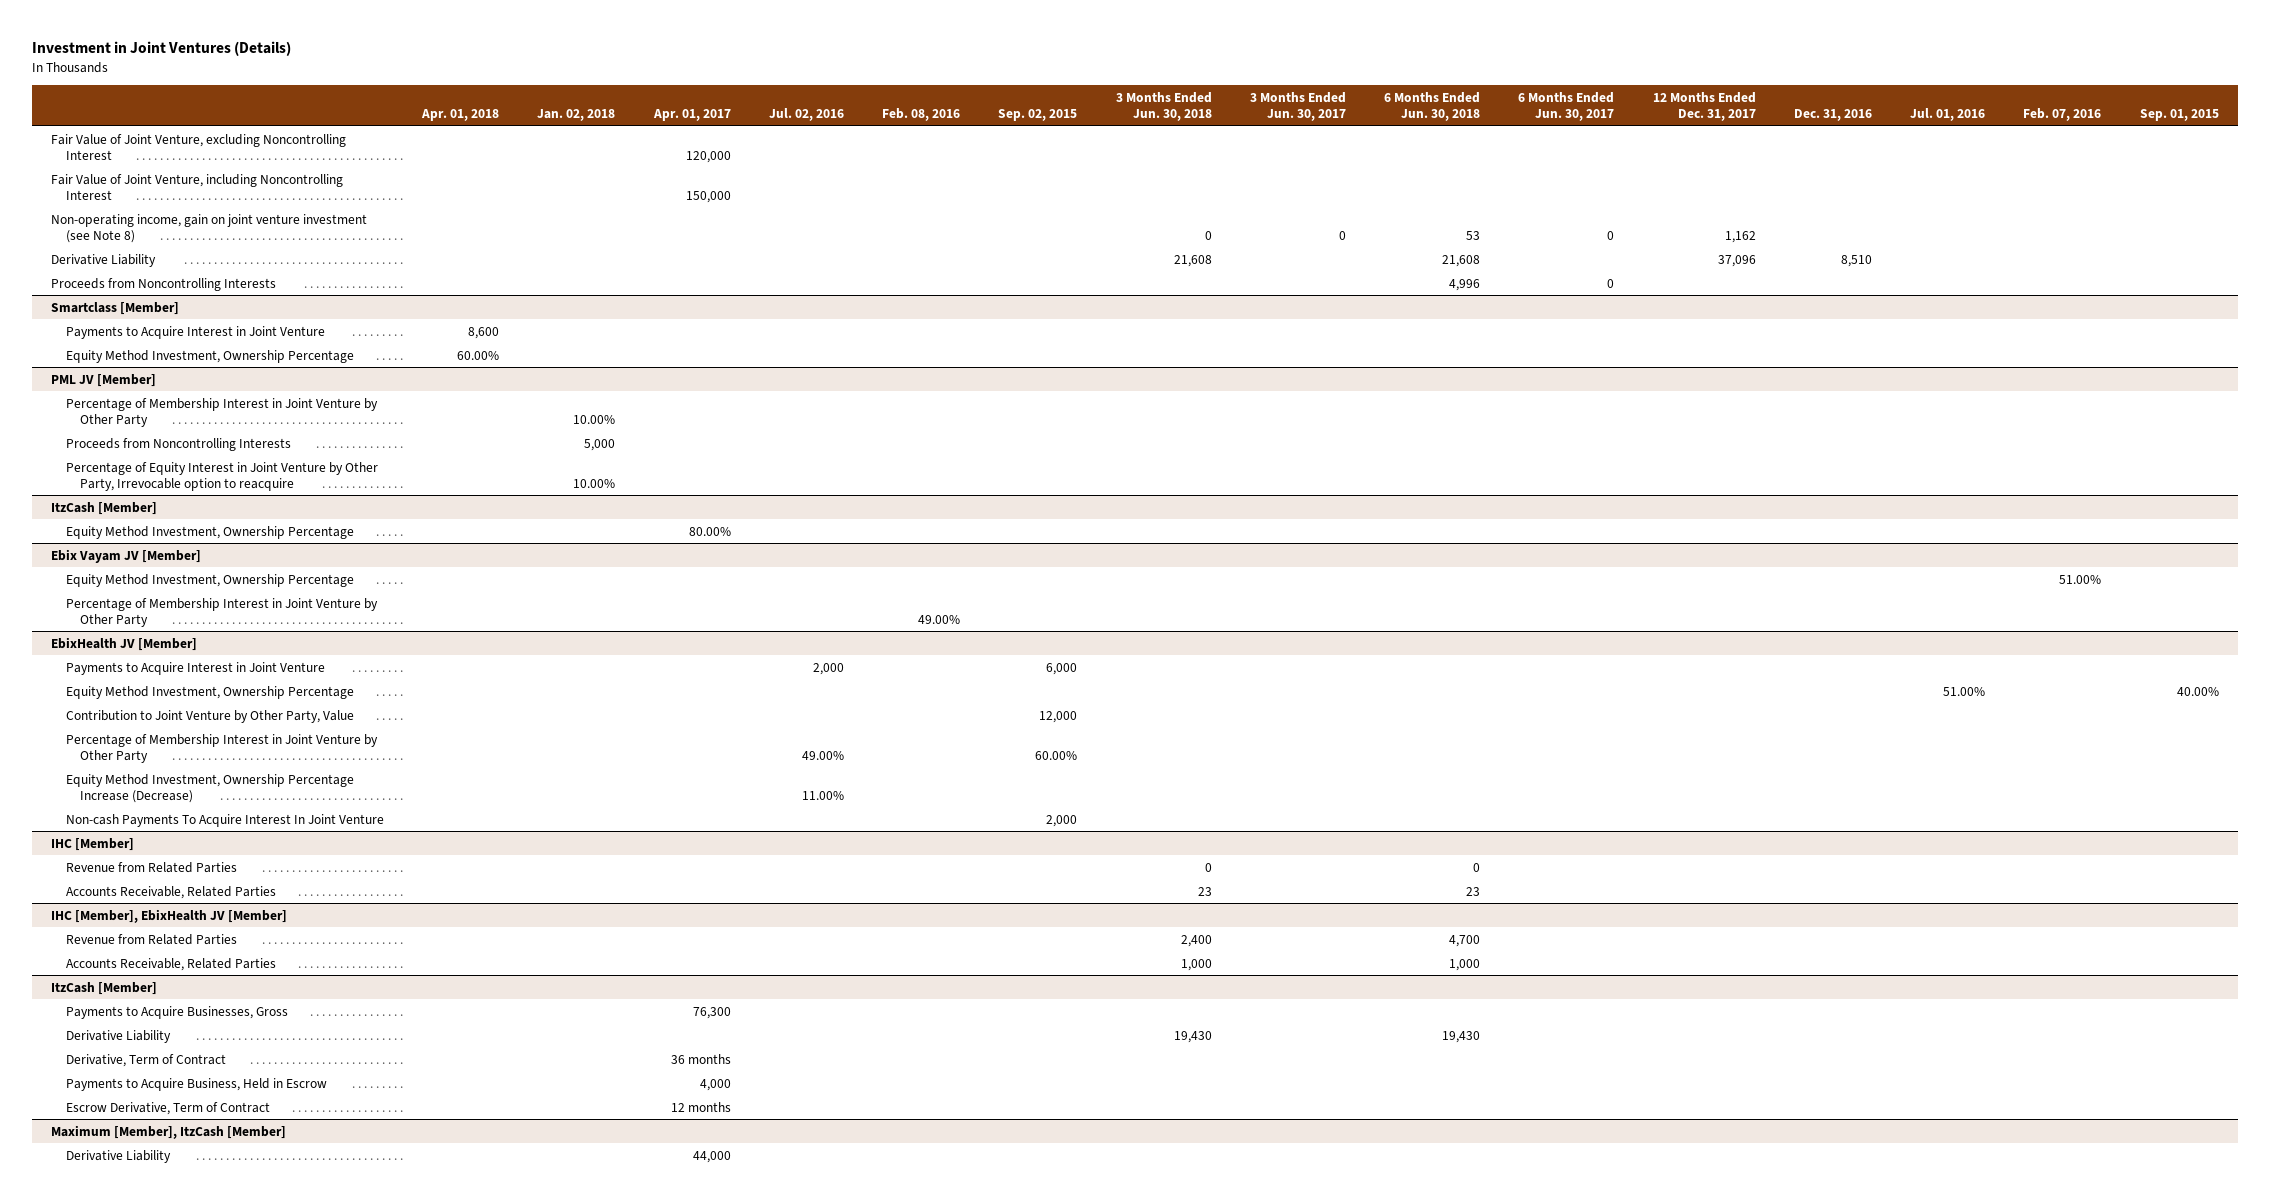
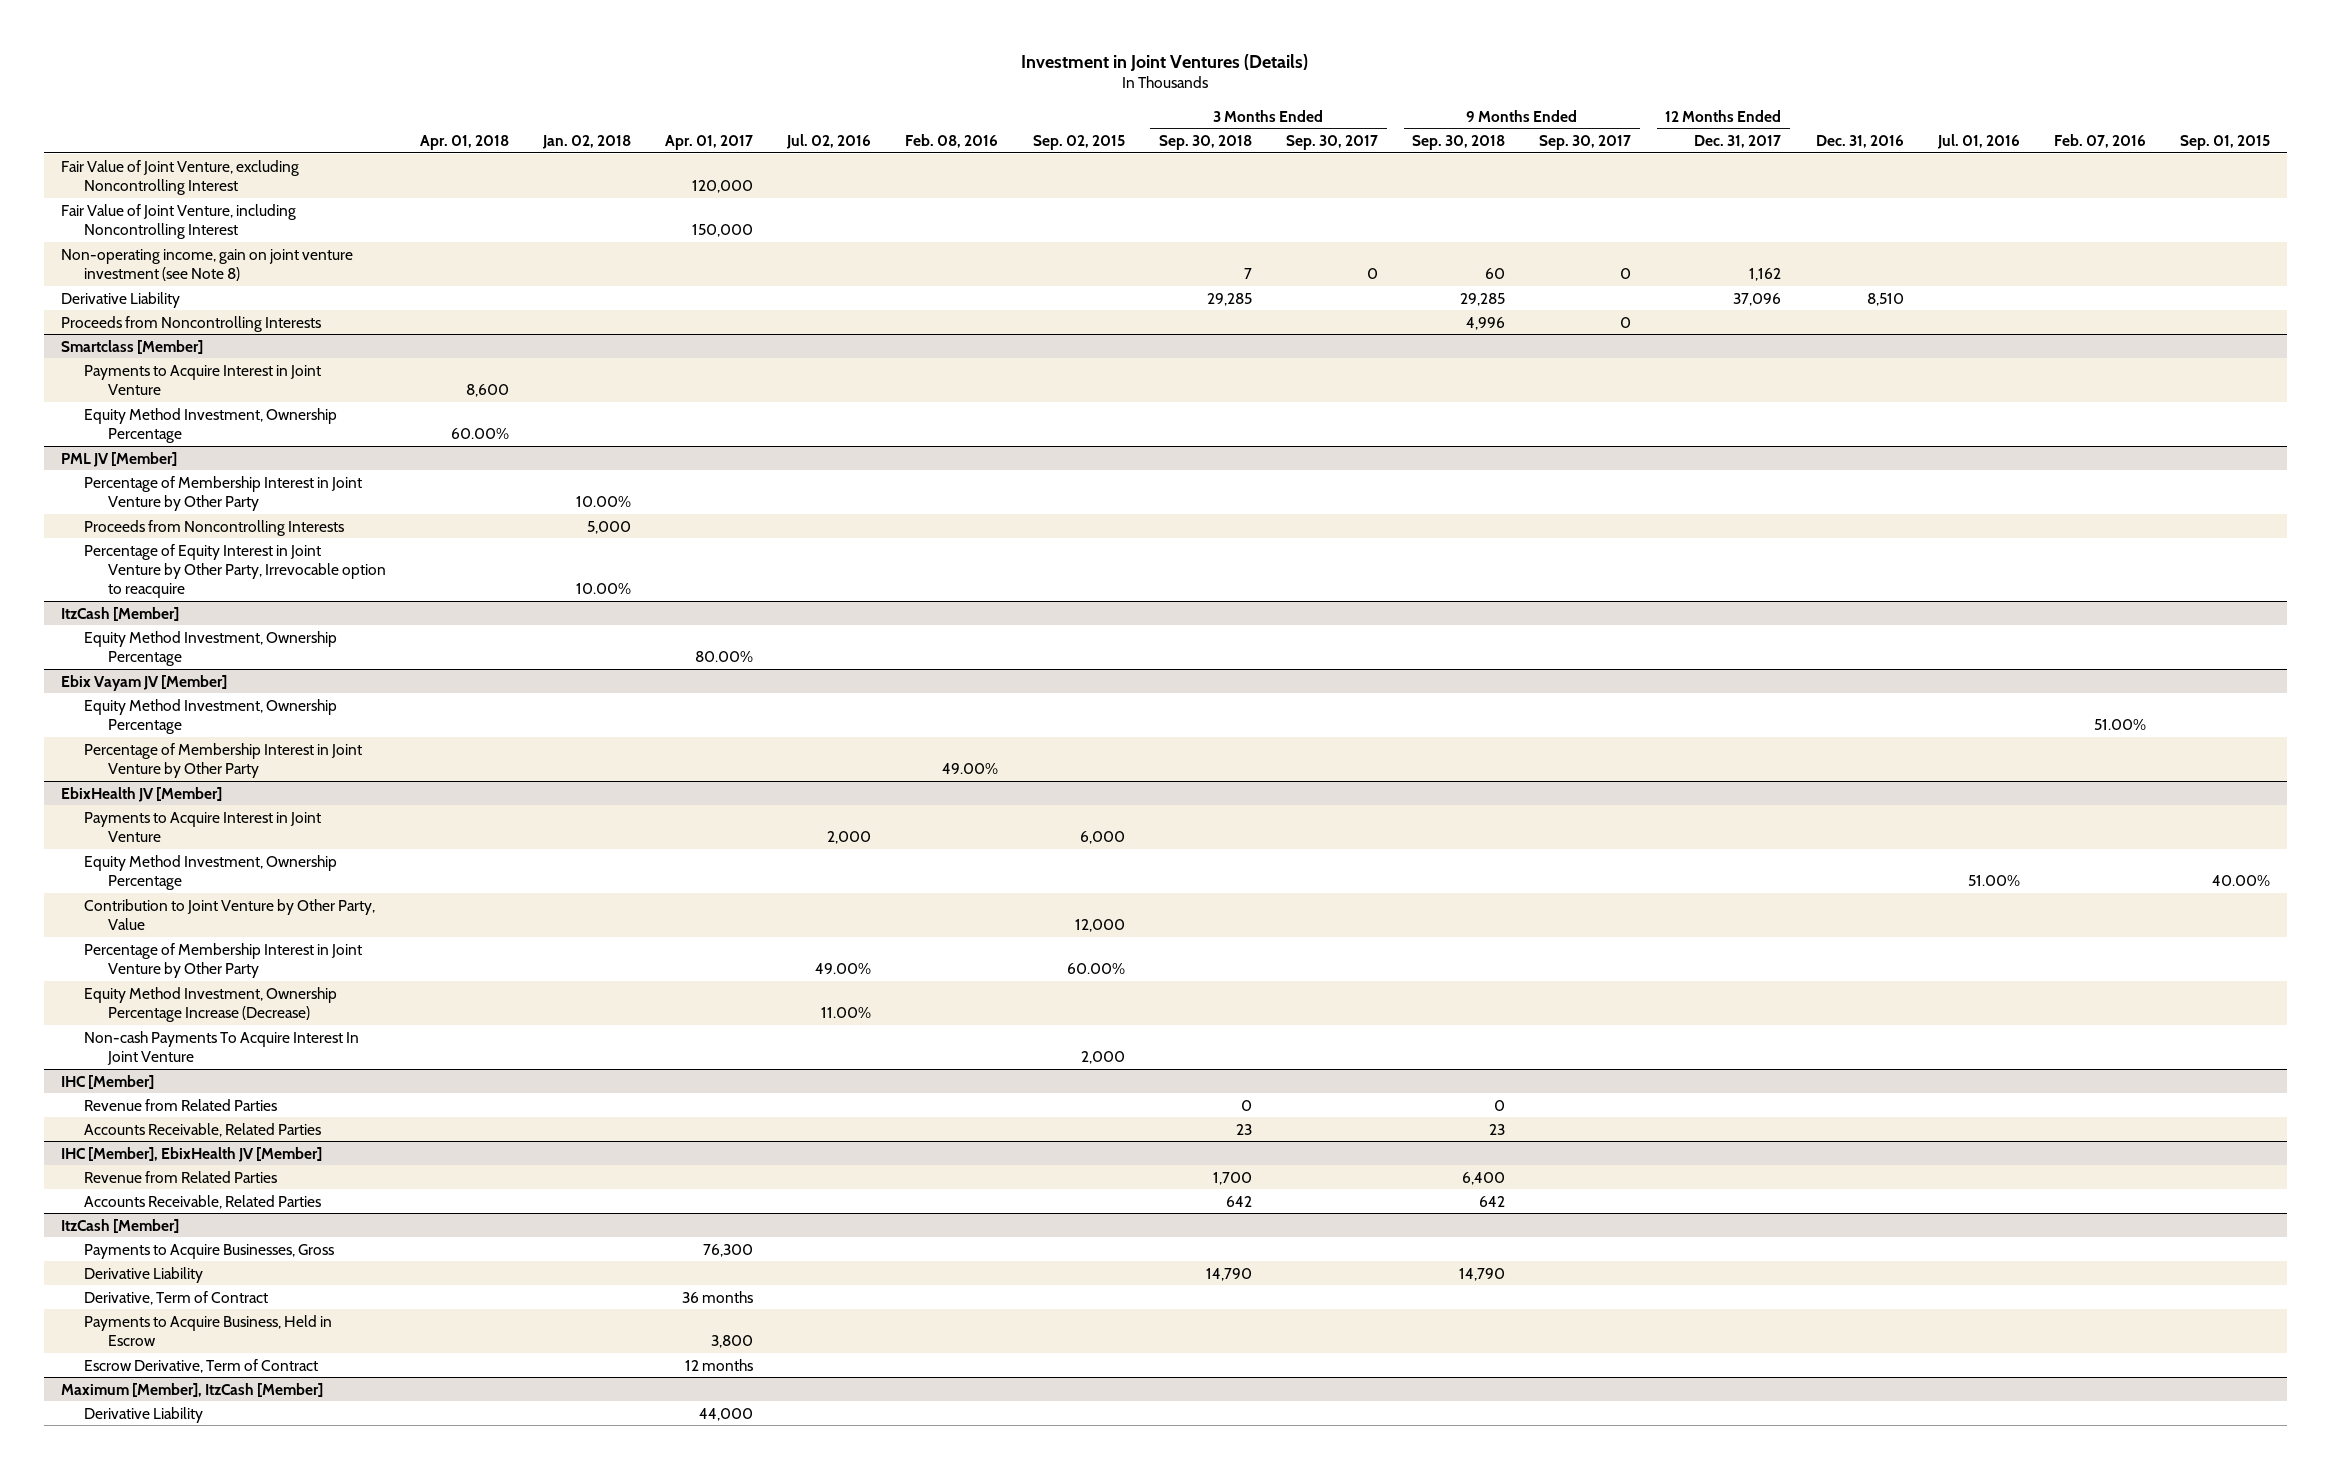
- | Apr. 01, 2018 | Jan. 02, 2018 | Apr. 01, 2017 | Jul. 02, 2016 | Feb. 08, 2016 | Sep. 02, 2015 | 3 Months Ended Jun. 30, 2018 | 3 Months Ended Jun. 30, 2017 | 6 Months Ended Jun. 30, 2018 | 6 Months Ended Jun. 30, 2017 | 12 Months Ended Dec. 31, 2017 | Dec. 31, 2016 | Jul. 01, 2016 | Feb. 07, 2016 | Sep. 01, 2015
+ | Apr. 01, 2018 | Jan. 02, 2018 | Apr. 01, 2017 | Jul. 02, 2016 | Feb. 08, 2016 | Sep. 02, 2015 | 3 Months Ended Sep. 30, 2018 | 3 Months Ended Sep. 30, 2017 | 9 Months Ended Sep. 30, 2018 | 9 Months Ended Sep. 30, 2017 | 12 Months Ended Dec. 31, 2017 | Dec. 31, 2016 | Jul. 01, 2016 | Feb. 07, 2016 | Sep. 01, 2015
@ ItzCash [Member]
- Payments to Acquire Business, Held in Escrow | | | 4,000 | | | | | | | | | | | |
+ Payments to Acquire Business, Held in Escrow | | | 3,800 | | | | | | | | | | | |

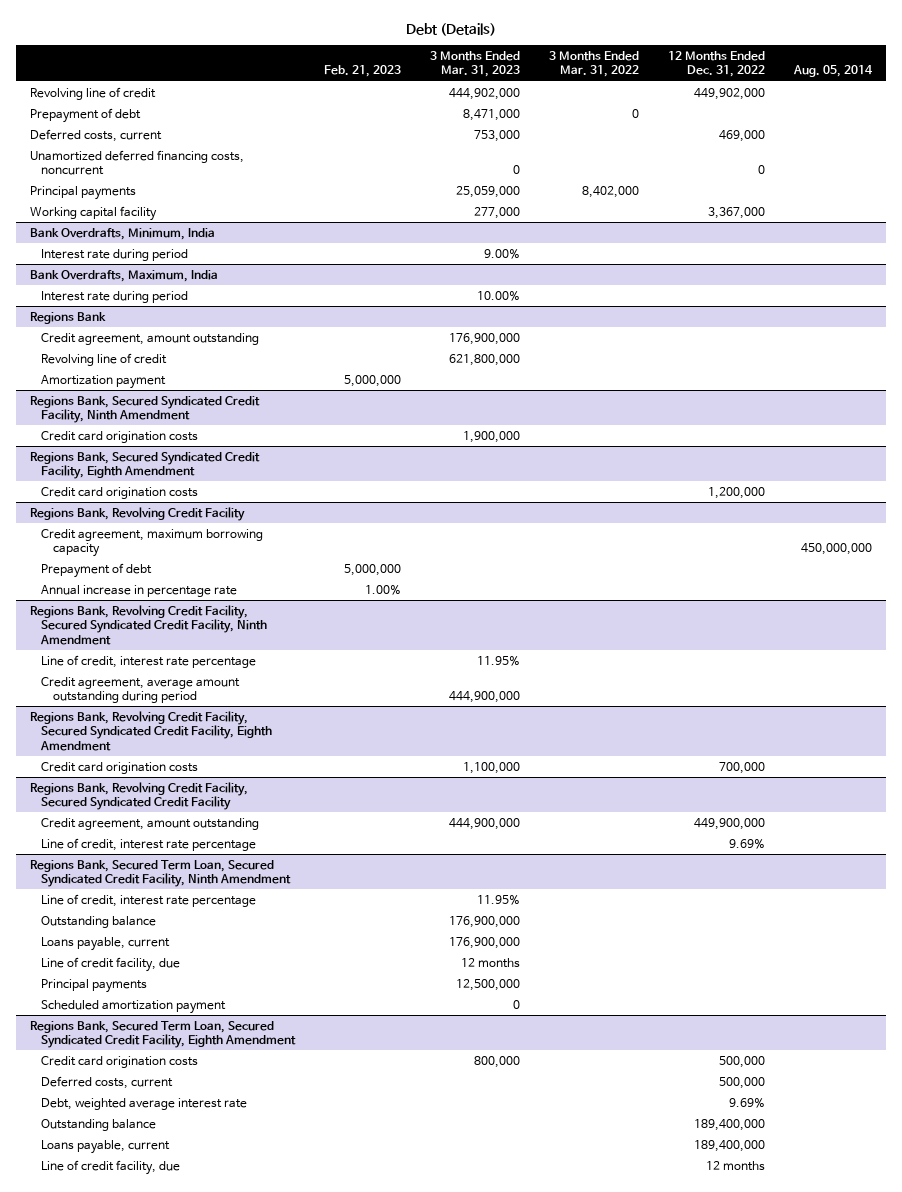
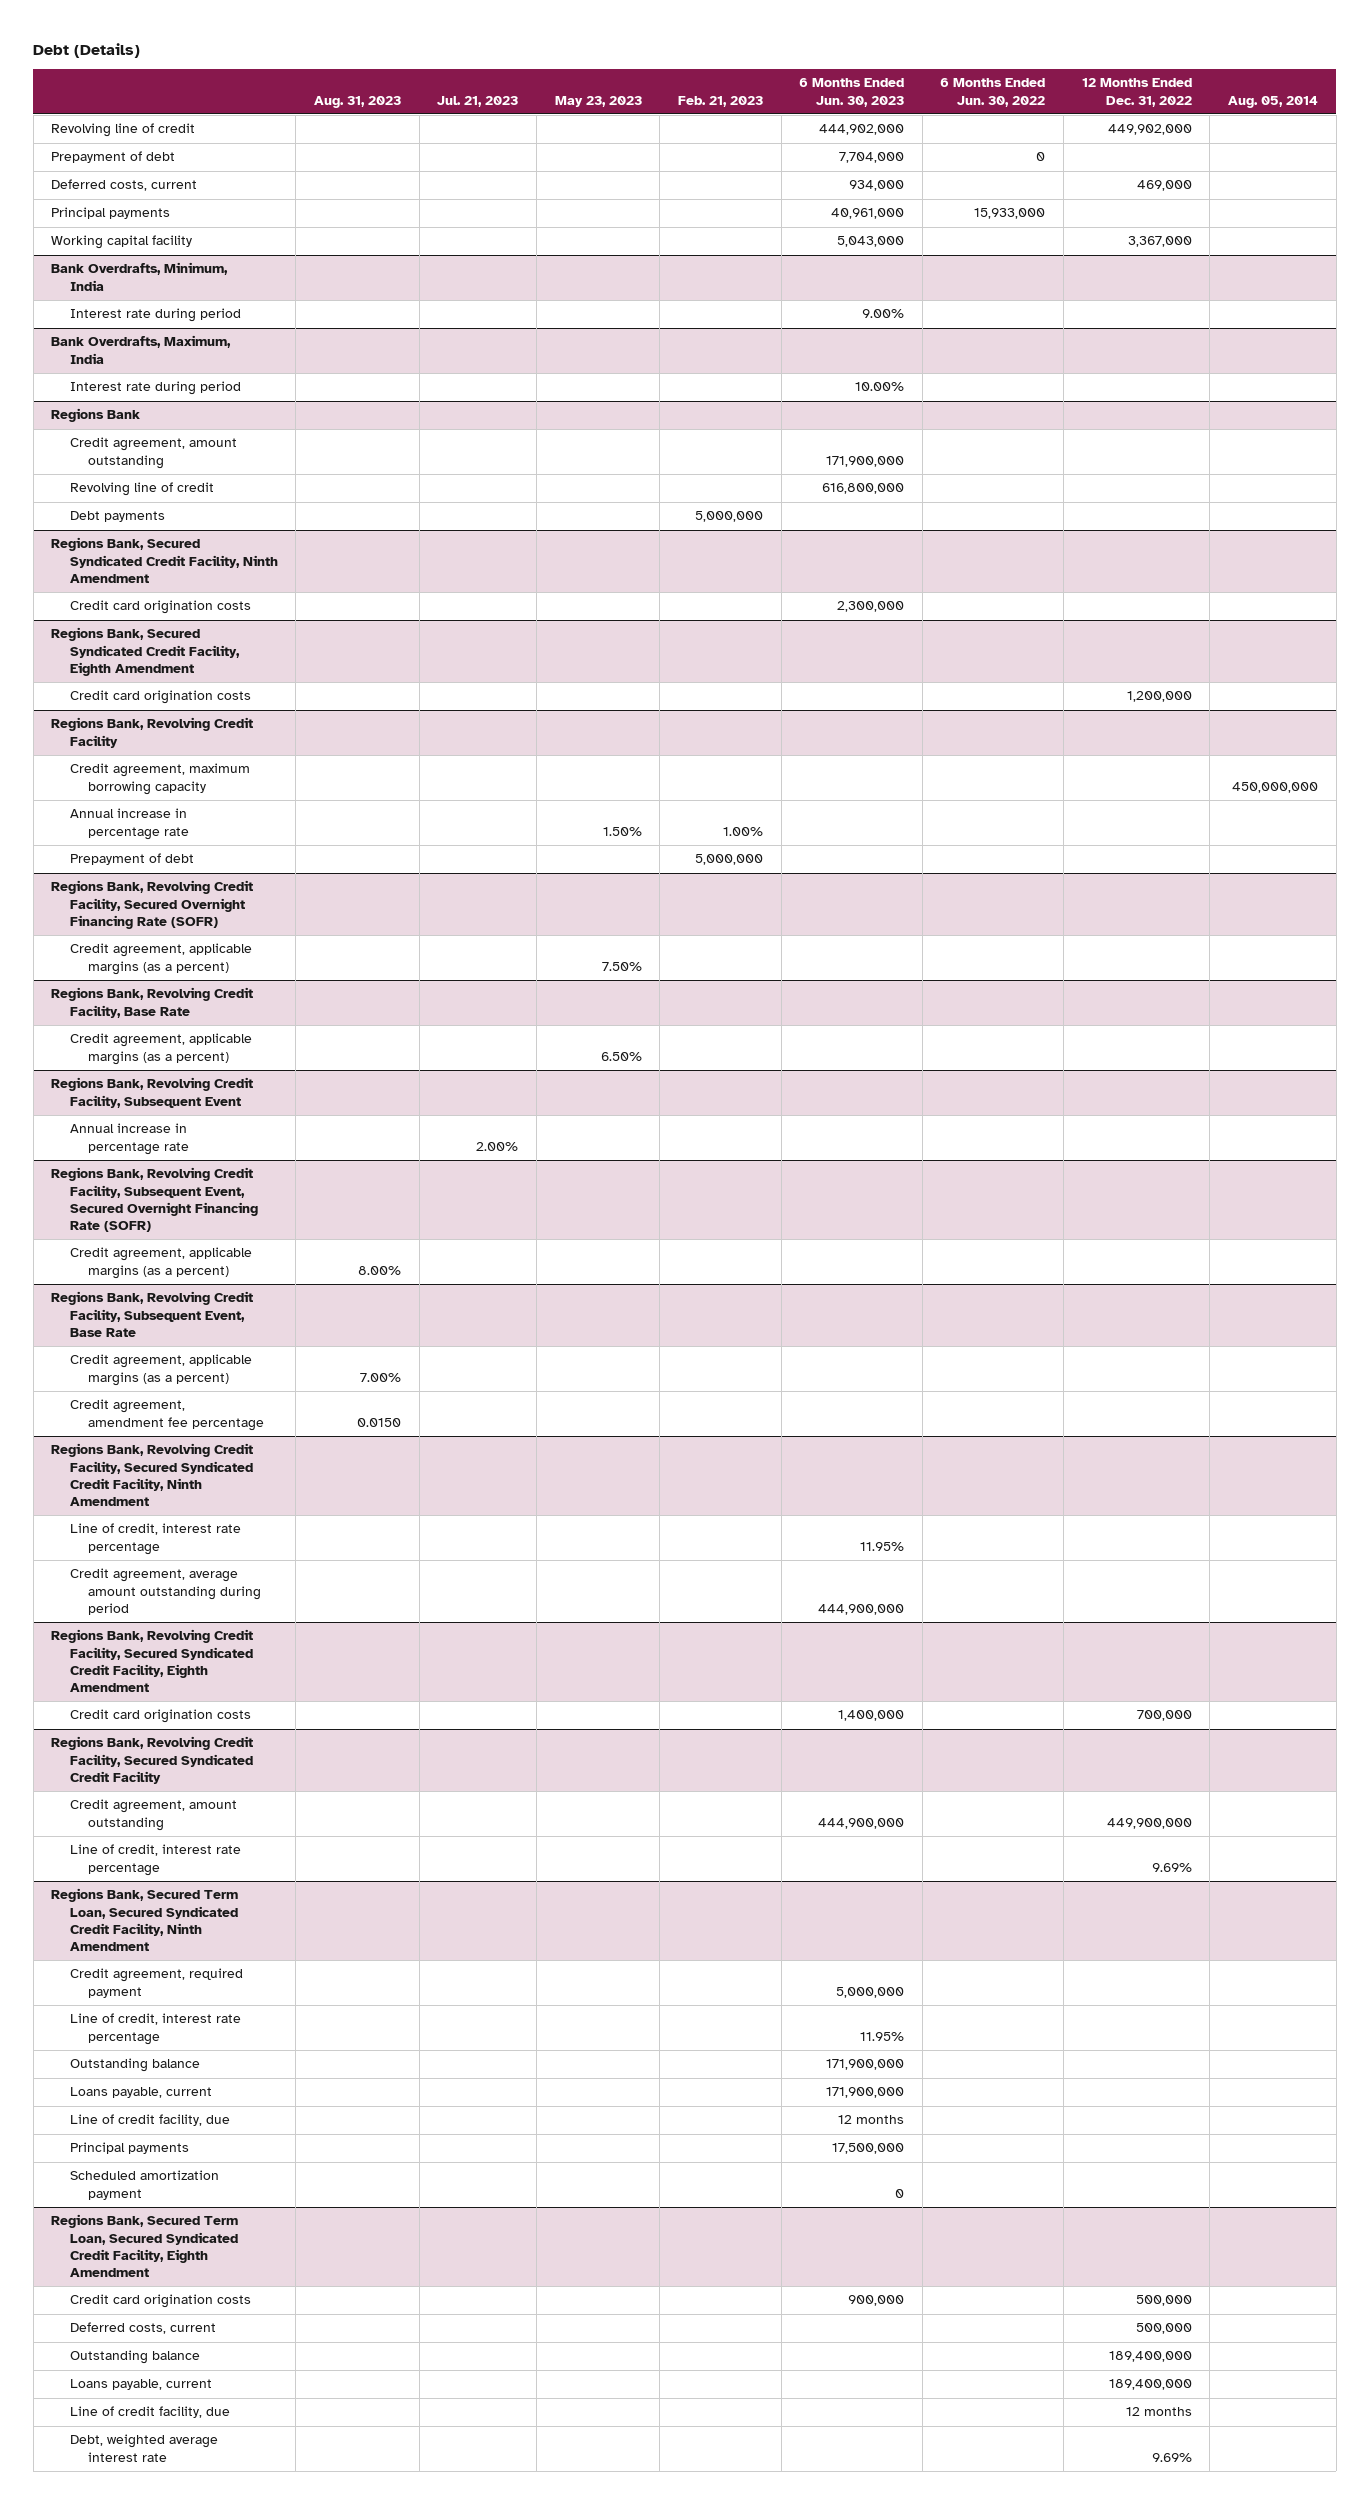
- | Feb. 21, 2023 | 3 Months Ended Mar. 31, 2023 | 3 Months Ended Mar. 31, 2022 | 12 Months Ended Dec. 31, 2022 | Aug. 05, 2014
+ | Aug. 31, 2023 | Jul. 21, 2023 | May 23, 2023 | Feb. 21, 2023 | 6 Months Ended Jun. 30, 2023 | 6 Months Ended Jun. 30, 2022 | 12 Months Ended Dec. 31, 2022 | Aug. 05, 2014
- Unamortized deferred financing costs, noncurrent | | 0 | | 0 |
@ Regions Bank
- Amortization payment | 5,000,000 | | | |
+ Debt payments | | | | 5,000,000 | | | |
@ Regions Bank, Revolving Credit Facility
moved down: Prepayment of debt | | | | 5,000,000 | | | |
+ Regions Bank, Revolving Credit Facility, Secured Overnight Financing Rate (SOFR)
+ Credit agreement, applicable margins (as a percent) | | | 7.50% | | | | |
+ Regions Bank, Revolving Credit Facility, Base Rate
+ Credit agreement, applicable margins (as a percent) | | | 6.50% | | | | |
+ Regions Bank, Revolving Credit Facility, Subsequent Event
+ Annual increase in percentage rate | | 2.00% | | | | | |
+ Regions Bank, Revolving Credit Facility, Subsequent Event, Secured Overnight Financing Rate (SOFR)
+ Credit agreement, applicable margins (as a percent) | 8.00% | | | | | | |
+ Regions Bank, Revolving Credit Facility, Subsequent Event, Base Rate
+ Credit agreement, applicable margins (as a percent) | 7.00% | | | | | | |
+ Credit agreement, amendment fee percentage | 0.0150 | | | | | | |
@ Regions Bank, Secured Term Loan, Secured Syndicated Credit Facility, Ninth Amendment
+ Credit agreement, required payment | | | | | 5,000,000 | | |
@ Regions Bank, Secured Term Loan, Secured Syndicated Credit Facility, Eighth Amendment
moved down: Debt, weighted average interest rate | | | | | | | 9.69% |

